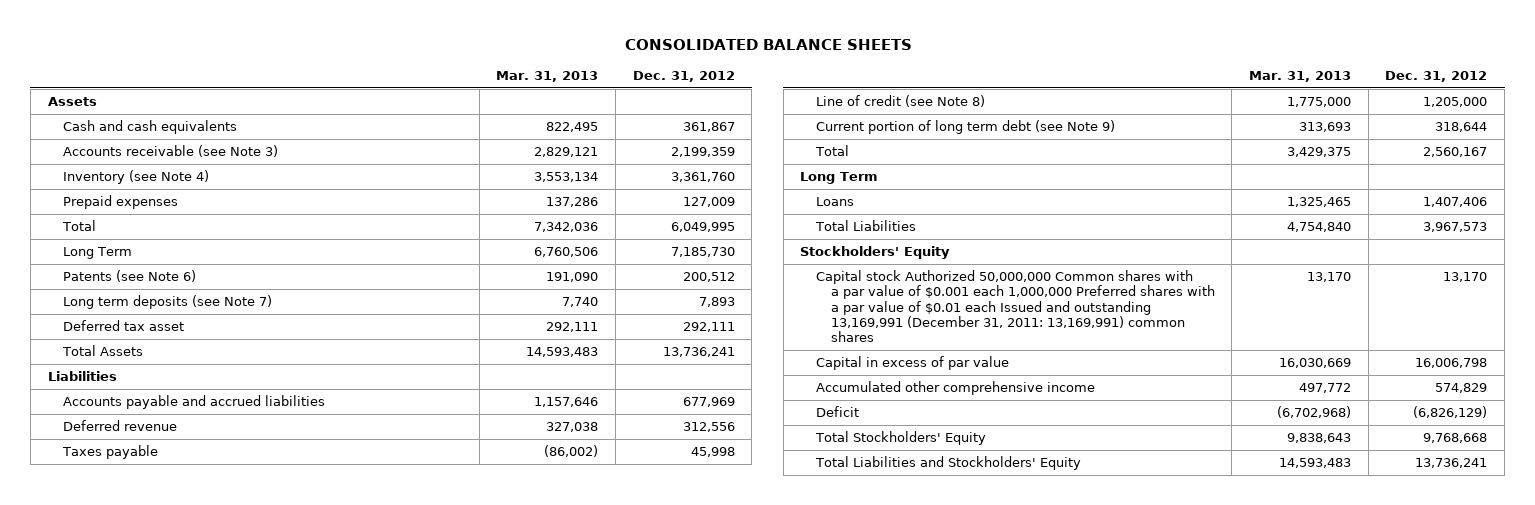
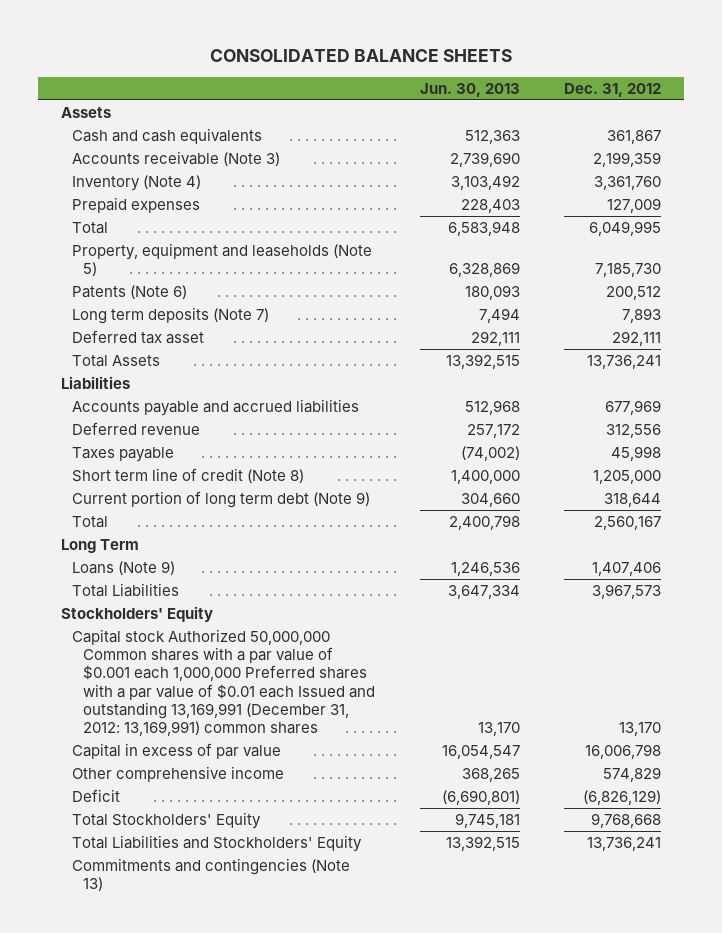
- | Mar. 31, 2013 | Dec. 31, 2012
+ | Jun. 30, 2013 | Dec. 31, 2012
- Accounts receivable (see Note 3) | 2,829,121 | 2,199,359
- Inventory (see Note 4) | 3,553,134 | 3,361,760
+ Accounts receivable (Note 3) | 2,739,690 | 2,199,359
+ Inventory (Note 4) | 3,103,492 | 3,361,760
- Long Term | 6,760,506 | 7,185,730
- Patents (see Note 6) | 191,090 | 200,512
- Long term deposits (see Note 7) | 7,740 | 7,893
+ Property, equipment and leaseholds (Note 5) | 6,328,869 | 7,185,730
+ Patents (Note 6) | 180,093 | 200,512
+ Long term deposits (Note 7) | 7,494 | 7,893
- Line of credit (see Note 8) | 1,775,000 | 1,205,000
- Current portion of long term debt (see Note 9) | 313,693 | 318,644
+ Short term line of credit (Note 8) | 1,400,000 | 1,205,000
+ Current portion of long term debt (Note 9) | 304,660 | 318,644
- Loans | 1,325,465 | 1,407,406
+ Loans (Note 9) | 1,246,536 | 1,407,406
- Capital stock Authorized 50,000,000 Common shares with a par value of $0.001 each 1,000,000 Preferred shares with a par value of $0.01 each Issued and outstanding 13,169,991 (December 31, 2011: 13,169,991) common shares | 13,170 | 13,170
+ Capital stock Authorized 50,000,000 Common shares with a par value of $0.001 each 1,000,000 Preferred shares with a par value of $0.01 each Issued and outstanding 13,169,991 (December 31, 2012: 13,169,991) common shares | 13,170 | 13,170
- Accumulated other comprehensive income | 497,772 | 574,829
+ Other comprehensive income | 368,265 | 574,829
+ Commitments and contingencies (Note 13)

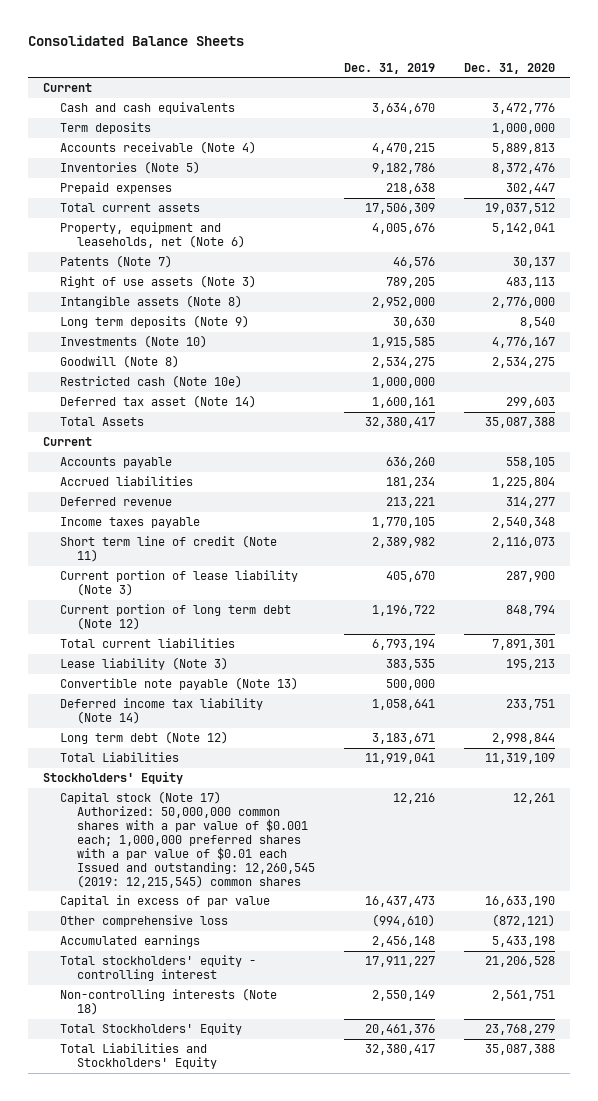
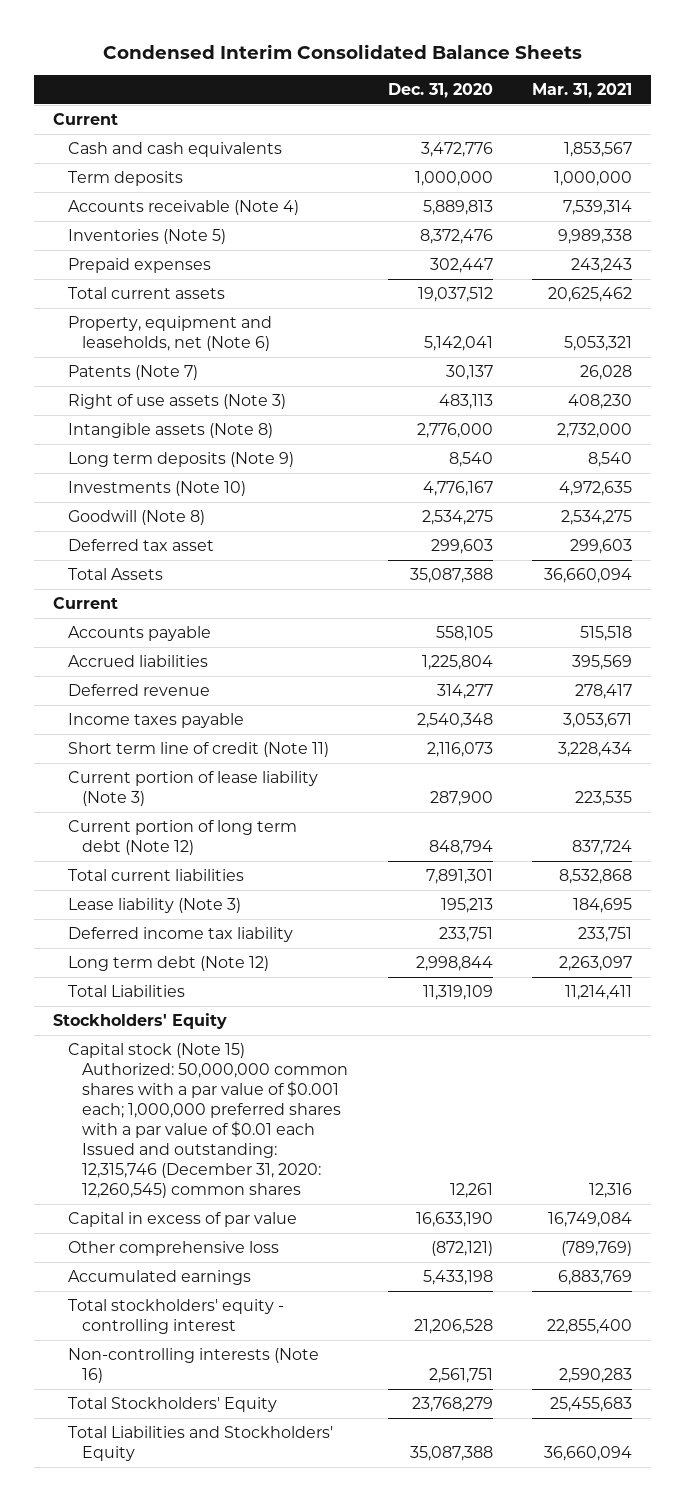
- Consolidated Balance Sheets
+ Condensed Interim Consolidated Balance Sheets
- | Dec. 31, 2019 | Dec. 31, 2020
+ | Dec. 31, 2020 | Mar. 31, 2021
- Restricted cash (Note 10e) | 1,000,000 |
- Deferred tax asset (Note 14) | 1,600,161 | 299,603
+ Deferred tax asset | 299,603 | 299,603
- Convertible note payable (Note 13) | 500,000 |
- Deferred income tax liability (Note 14) | 1,058,641 | 233,751
+ Deferred income tax liability | 233,751 | 233,751
- Capital stock (Note 17) Authorized: 50,000,000 common shares with a par value of $0.001 each; 1,000,000 preferred shares with a par value of $0.01 each Issued and outstanding: 12,260,545 (2019: 12,215,545) common shares | 12,216 | 12,261
+ Capital stock (Note 15) Authorized: 50,000,000 common shares with a par value of $0.001 each; 1,000,000 preferred shares with a par value of $0.01 each Issued and outstanding: 12,315,746 (December 31, 2020: 12,260,545) common shares | 12,261 | 12,316
- Non-controlling interests (Note 18) | 2,550,149 | 2,561,751
+ Non-controlling interests (Note 16) | 2,561,751 | 2,590,283

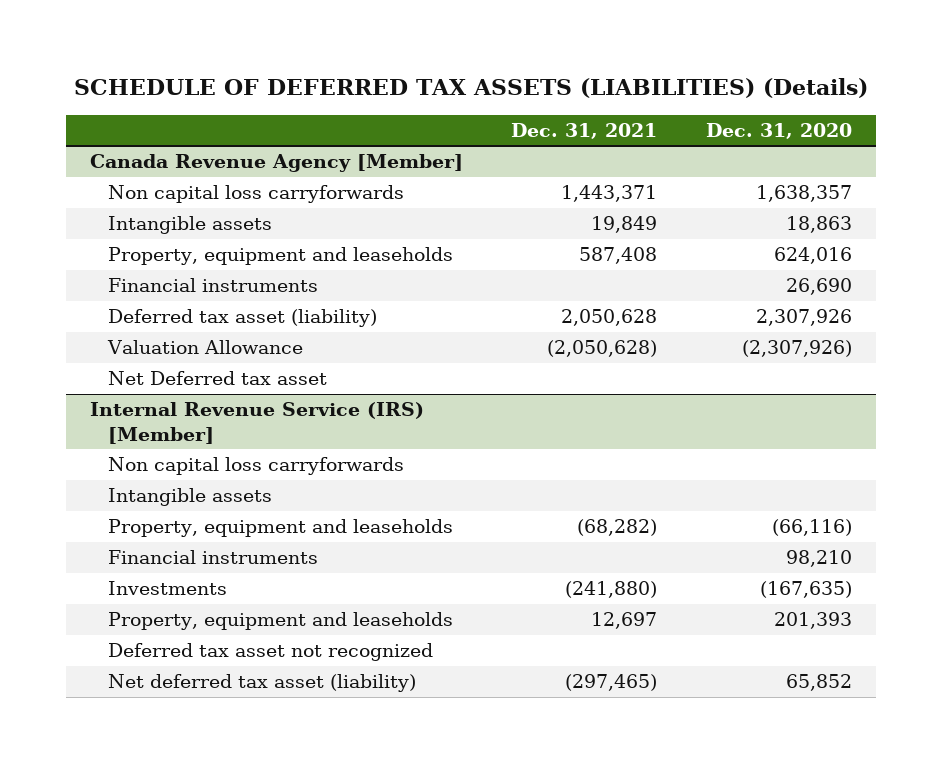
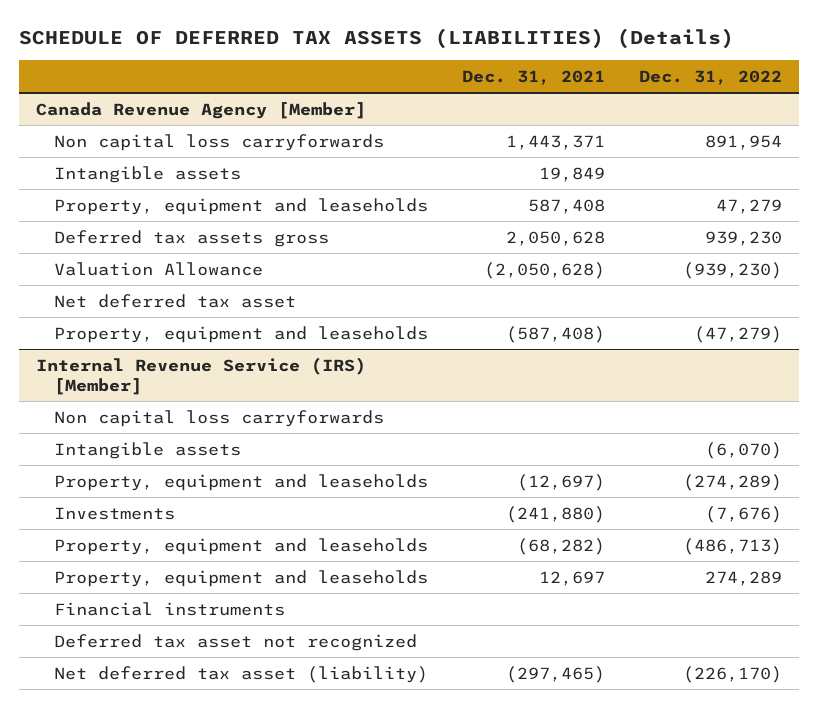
- | Dec. 31, 2021 | Dec. 31, 2020
+ | Dec. 31, 2021 | Dec. 31, 2022
@ Canada Revenue Agency [Member]
- Financial instruments | | 26,690
- Deferred tax asset (liability) | 2,050,628 | 2,307,926
+ Deferred tax assets gross | 2,050,628 | 939,230
- Net Deferred tax asset
+ Net deferred tax asset
+ Property, equipment and leaseholds | (587,408) | (47,279)
@ Internal Revenue Service (IRS) [Member]
+ Property, equipment and leaseholds | (12,697) | (274,289)
moved down: Property, equipment and leaseholds | (68,282) | (486,713)
moved down: Financial instruments

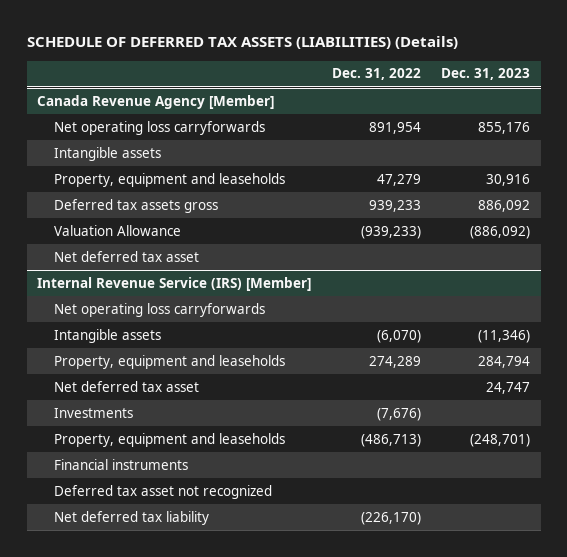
- | Dec. 31, 2021 | Dec. 31, 2022
+ | Dec. 31, 2022 | Dec. 31, 2023
@ Canada Revenue Agency [Member]
- Non capital loss carryforwards | 1,443,371 | 891,954
+ Net operating loss carryforwards | 891,954 | 855,176
- Deferred tax assets gross | 2,050,628 | 939,230
- Valuation Allowance | (2,050,628) | (939,230)
+ Deferred tax assets gross | 939,233 | 886,092
+ Valuation Allowance | (939,233) | (886,092)
- Property, equipment and leaseholds | (587,408) | (47,279)
@ Internal Revenue Service (IRS) [Member]
- Non capital loss carryforwards
+ Net operating loss carryforwards
- Property, equipment and leaseholds | (12,697) | (274,289)
moved up: Property, equipment and leaseholds | 274,289 | 284,794
+ Net deferred tax asset | | 24,747
- Net deferred tax asset (liability) | (297,465) | (226,170)
+ Net deferred tax liability | (226,170) |

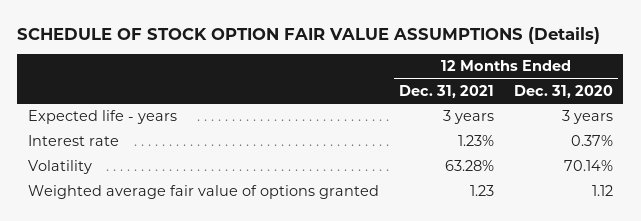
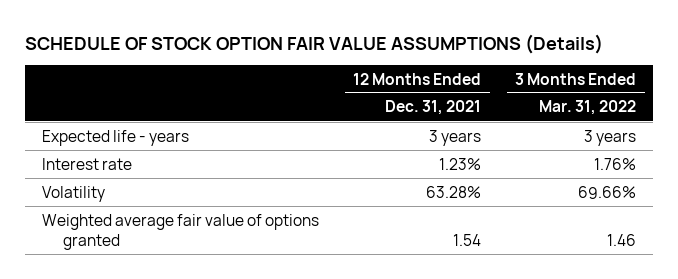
- | 12 Months Ended Dec. 31, 2021 | 12 Months Ended Dec. 31, 2020
+ | 12 Months Ended Dec. 31, 2021 | 3 Months Ended Mar. 31, 2022
- Weighted average fair value of options granted | 1.23 | 1.12
+ Weighted average fair value of options granted | 1.54 | 1.46

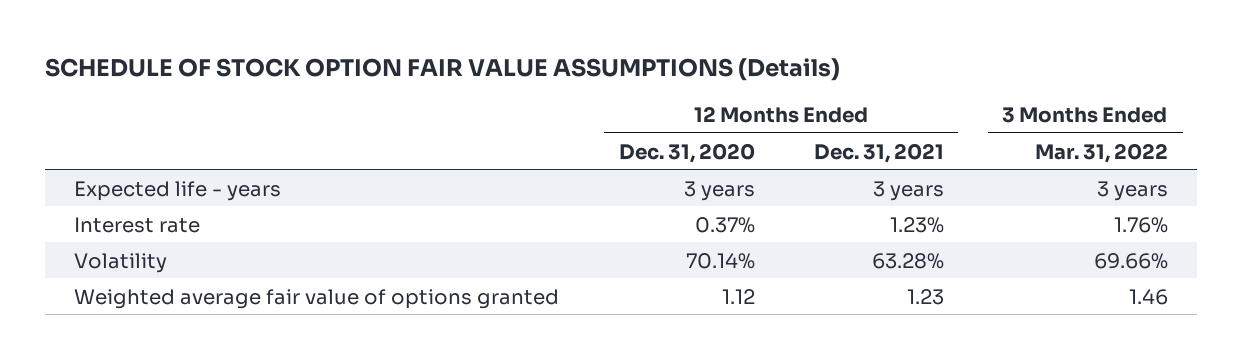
- | 12 Months Ended Dec. 31, 2021 | 3 Months Ended Mar. 31, 2022
+ | 12 Months Ended Dec. 31, 2020 | 12 Months Ended Dec. 31, 2021 | 3 Months Ended Mar. 31, 2022
- Weighted average fair value of options granted | 1.54 | 1.46
+ Weighted average fair value of options granted | 1.12 | 1.23 | 1.46

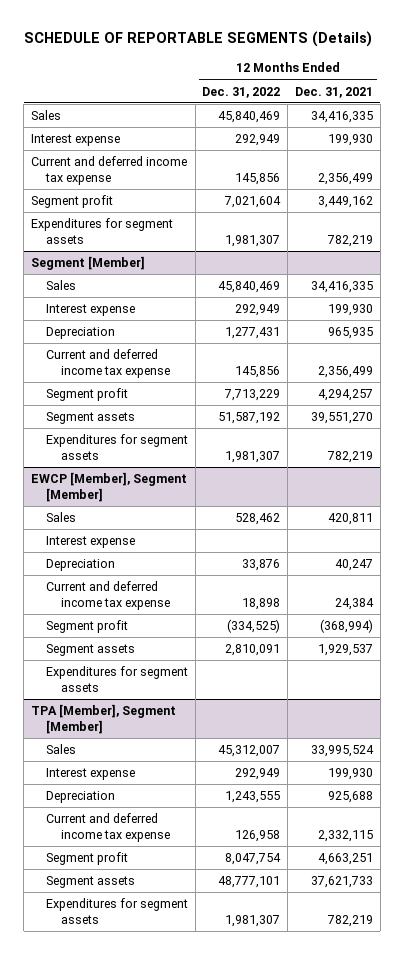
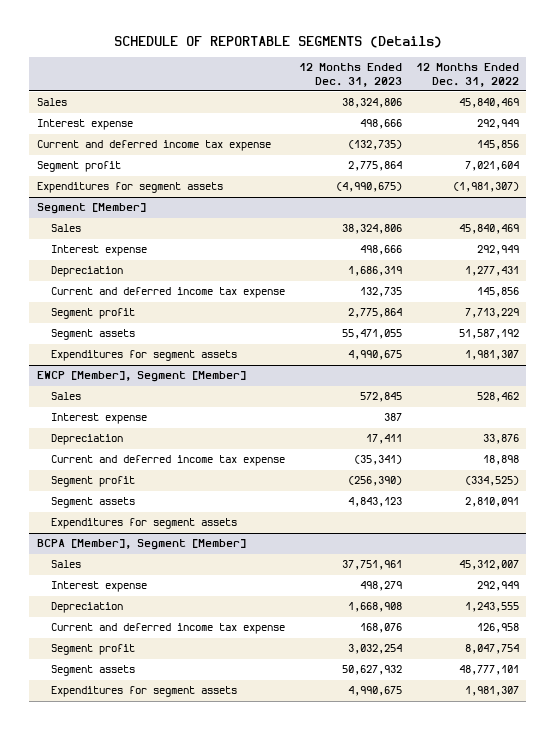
- | 12 Months Ended Dec. 31, 2022 | 12 Months Ended Dec. 31, 2021
+ | 12 Months Ended Dec. 31, 2023 | 12 Months Ended Dec. 31, 2022
- Expenditures for segment assets | 1,981,307 | 782,219
+ Expenditures for segment assets | (4,990,675) | (1,981,307)
- TPA [Member], Segment [Member]
+ BCPA [Member], Segment [Member]

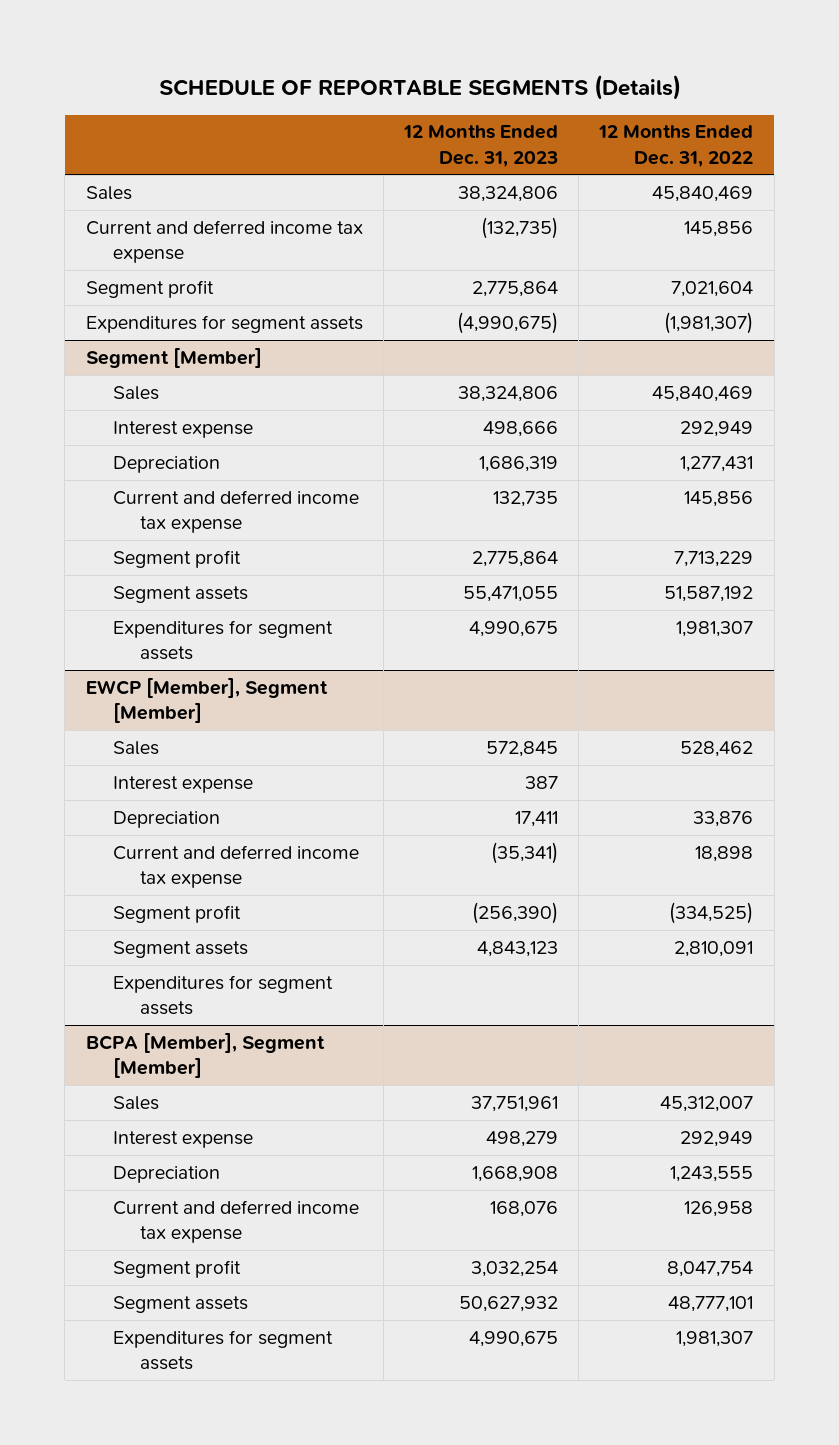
- Interest expense | 498,666 | 292,949

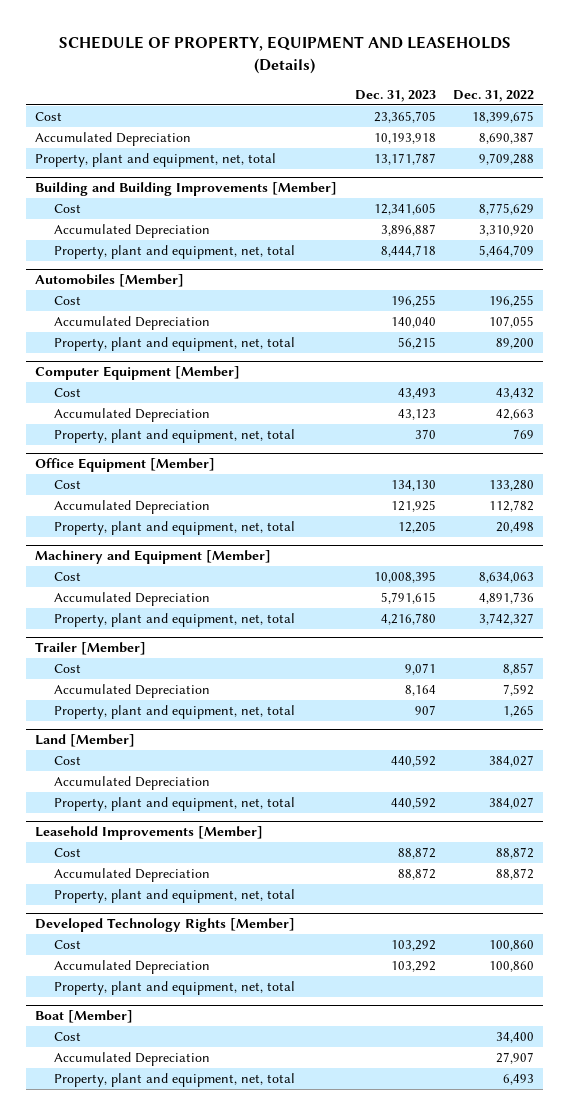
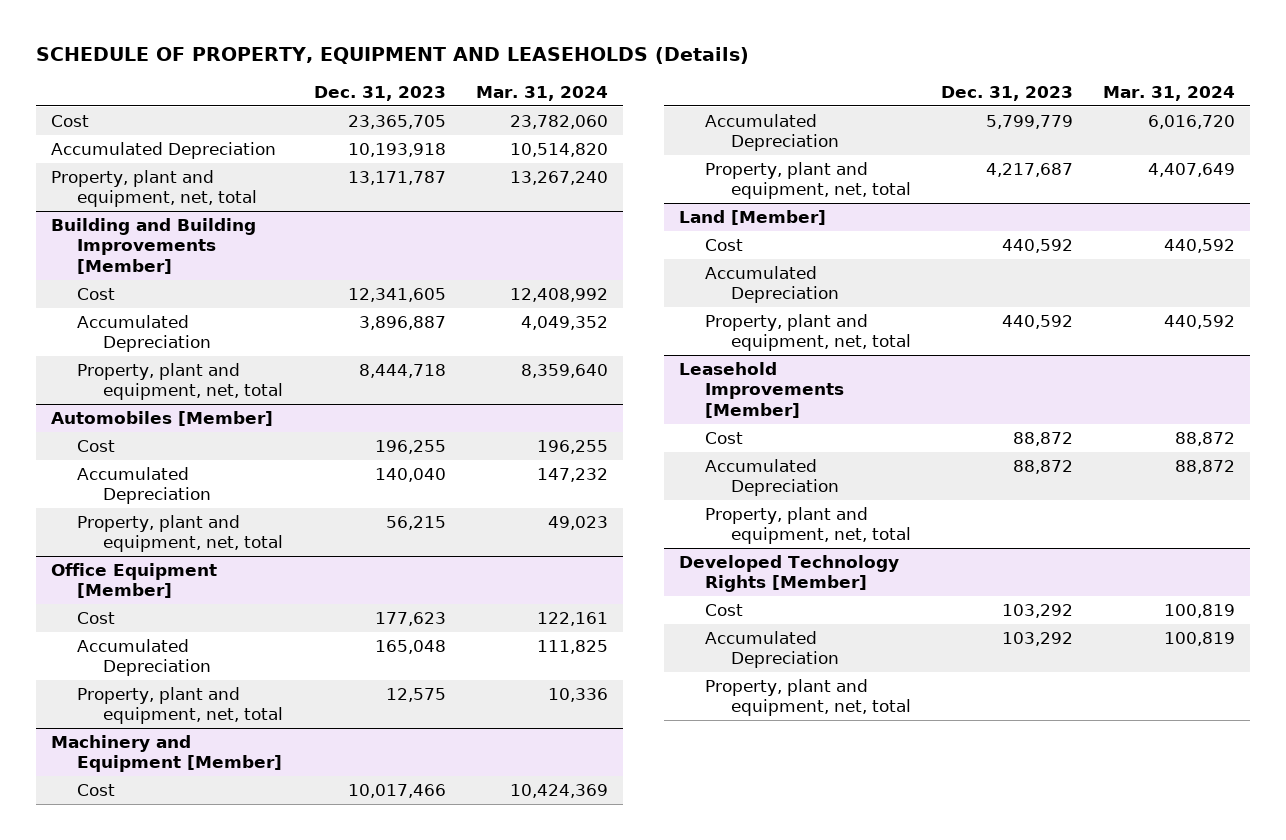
- | Dec. 31, 2023 | Dec. 31, 2022
+ | Dec. 31, 2023 | Mar. 31, 2024
- Computer Equipment [Member]
- Cost | 43,493 | 43,432
- Accumulated Depreciation | 43,123 | 42,663
- Property, plant and equipment, net, total | 370 | 769
@ Office Equipment [Member]
- Cost | 134,130 | 133,280
- Accumulated Depreciation | 121,925 | 112,782
- Property, plant and equipment, net, total | 12,205 | 20,498
+ Cost | 177,623 | 122,161
+ Accumulated Depreciation | 165,048 | 111,825
+ Property, plant and equipment, net, total | 12,575 | 10,336
@ Machinery and Equipment [Member]
- Cost | 10,008,395 | 8,634,063
- Accumulated Depreciation | 5,791,615 | 4,891,736
- Property, plant and equipment, net, total | 4,216,780 | 3,742,327
- Trailer [Member]
- Cost | 9,071 | 8,857
- Accumulated Depreciation | 8,164 | 7,592
- Property, plant and equipment, net, total | 907 | 1,265
@ Machinery and Equipment [Member]
+ Cost | 10,017,466 | 10,424,369
+ Accumulated Depreciation | 5,799,779 | 6,016,720
+ Property, plant and equipment, net, total | 4,217,687 | 4,407,649
- Boat [Member]
- Cost | | 34,400
- Accumulated Depreciation | | 27,907
- Property, plant and equipment, net, total | | 6,493

